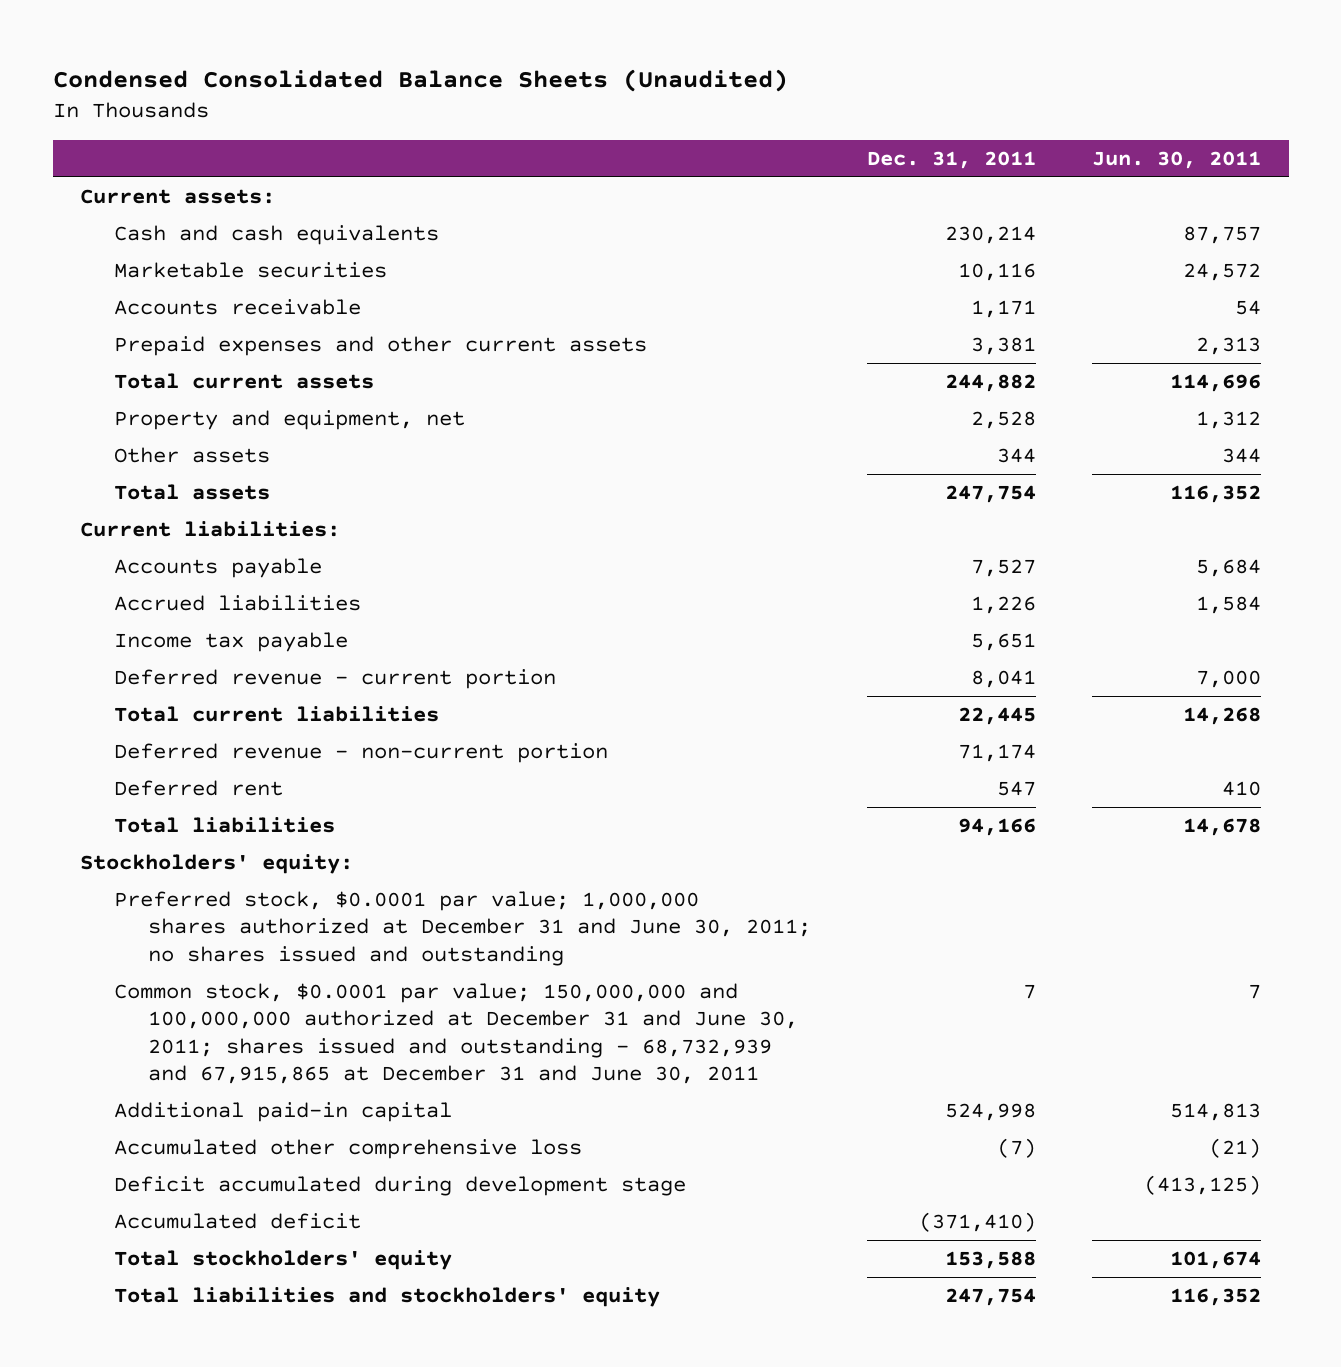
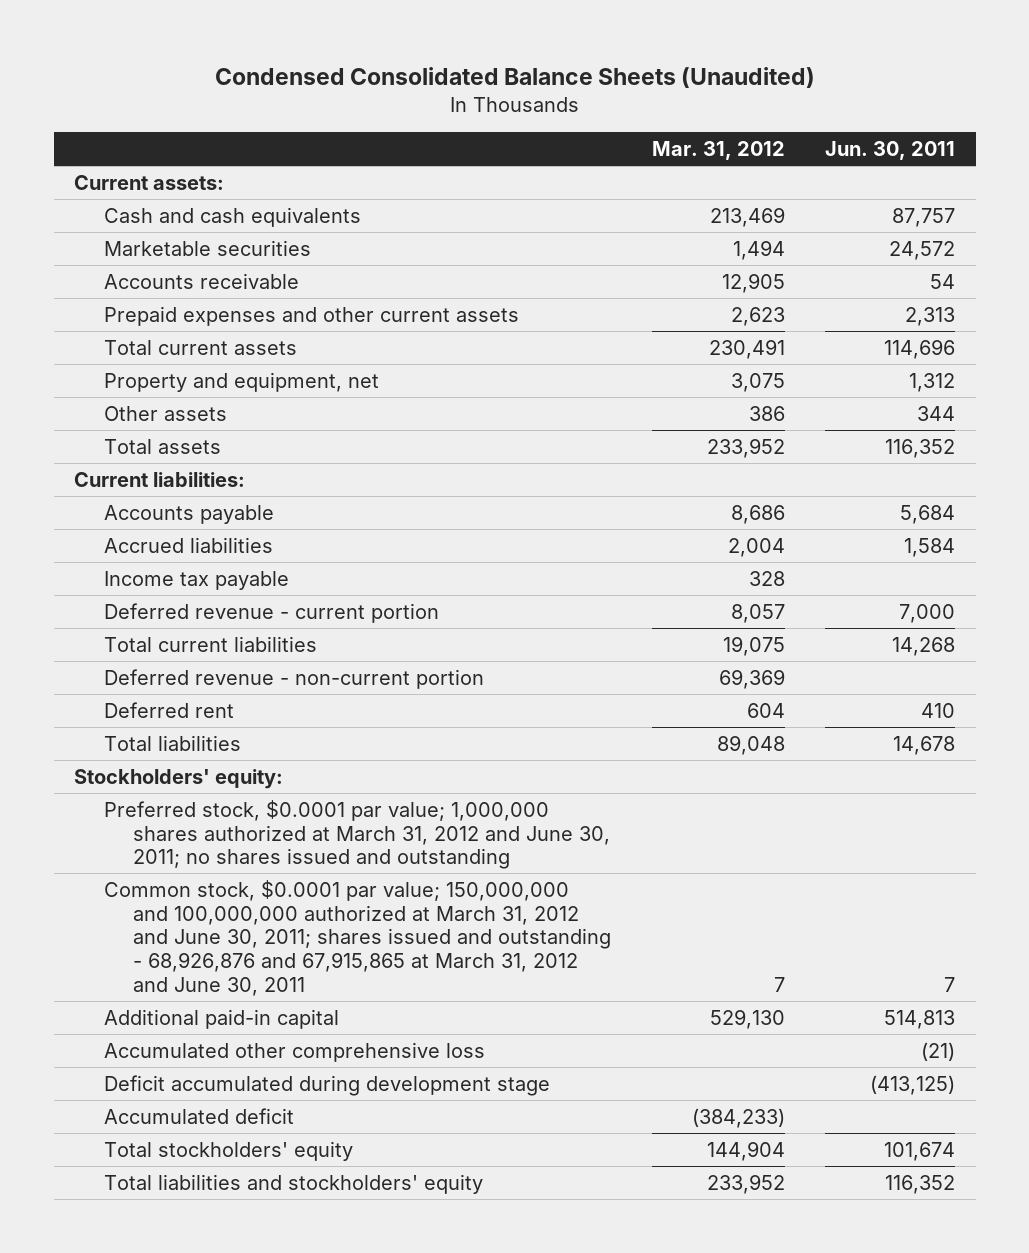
- | Dec. 31, 2011 | Jun. 30, 2011
+ | Mar. 31, 2012 | Jun. 30, 2011
- Preferred stock, $0.0001 par value; 1,000,000 shares authorized at December 31 and June 30, 2011; no shares issued and outstanding
- Common stock, $0.0001 par value; 150,000,000 and 100,000,000 authorized at December 31 and June 30, 2011; shares issued and outstanding - 68,732,939 and 67,915,865 at December 31 and June 30, 2011 | 7 | 7
+ Preferred stock, $0.0001 par value; 1,000,000 shares authorized at March 31, 2012 and June 30, 2011; no shares issued and outstanding
+ Common stock, $0.0001 par value; 150,000,000 and 100,000,000 authorized at March 31, 2012 and June 30, 2011; shares issued and outstanding - 68,926,876 and 67,915,865 at March 31, 2012 and June 30, 2011 | 7 | 7

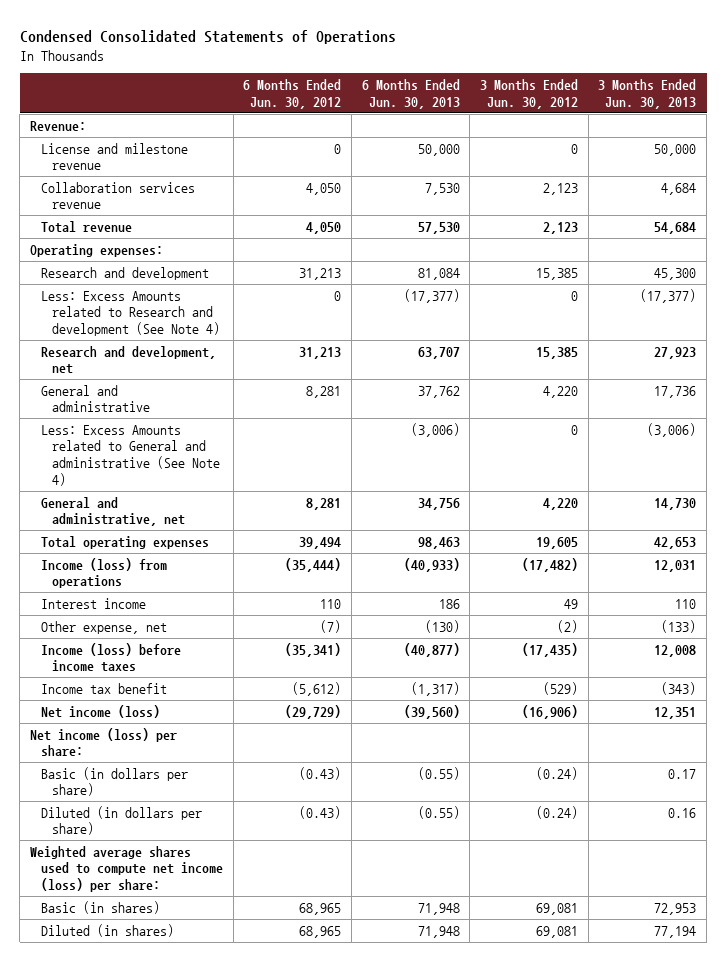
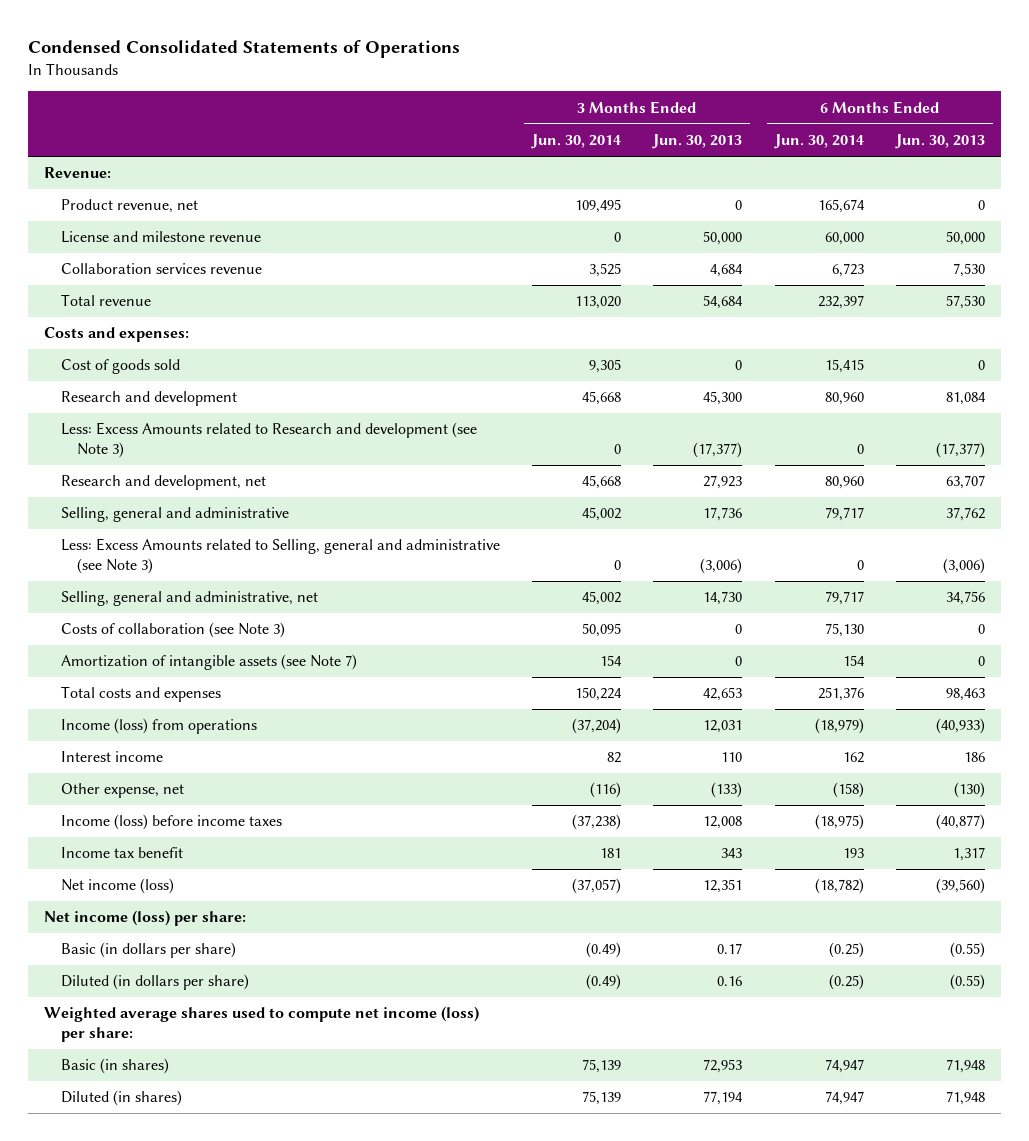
- | 6 Months Ended Jun. 30, 2012 | 6 Months Ended Jun. 30, 2013 | 3 Months Ended Jun. 30, 2012 | 3 Months Ended Jun. 30, 2013
+ | 3 Months Ended Jun. 30, 2014 | 3 Months Ended Jun. 30, 2013 | 6 Months Ended Jun. 30, 2014 | 6 Months Ended Jun. 30, 2013
+ Product revenue, net | 109,495 | 0 | 165,674 | 0
- Operating expenses:
+ Costs and expenses:
+ Cost of goods sold | 9,305 | 0 | 15,415 | 0
- Less: Excess Amounts related to Research and development (See Note 4) | 0 | (17,377) | 0 | (17,377)
+ Less: Excess Amounts related to Research and development (see Note 3) | 0 | (17,377) | 0 | (17,377)
- General and administrative | 8,281 | 37,762 | 4,220 | 17,736
- Less: Excess Amounts related to General and administrative (See Note 4) | | (3,006) | 0 | (3,006)
- General and administrative, net | 8,281 | 34,756 | 4,220 | 14,730
- Total operating expenses | 39,494 | 98,463 | 19,605 | 42,653
+ Selling, general and administrative | 45,002 | 17,736 | 79,717 | 37,762
+ Less: Excess Amounts related to Selling, general and administrative (see Note 3) | 0 | (3,006) | 0 | (3,006)
+ Selling, general and administrative, net | 45,002 | 14,730 | 79,717 | 34,756
+ Costs of collaboration (see Note 3) | 50,095 | 0 | 75,130 | 0
+ Amortization of intangible assets (see Note 7) | 154 | 0 | 154 | 0
+ Total costs and expenses | 150,224 | 42,653 | 251,376 | 98,463
- Income tax benefit | (5,612) | (1,317) | (529) | (343)
+ Income tax benefit | 181 | 343 | 193 | 1,317

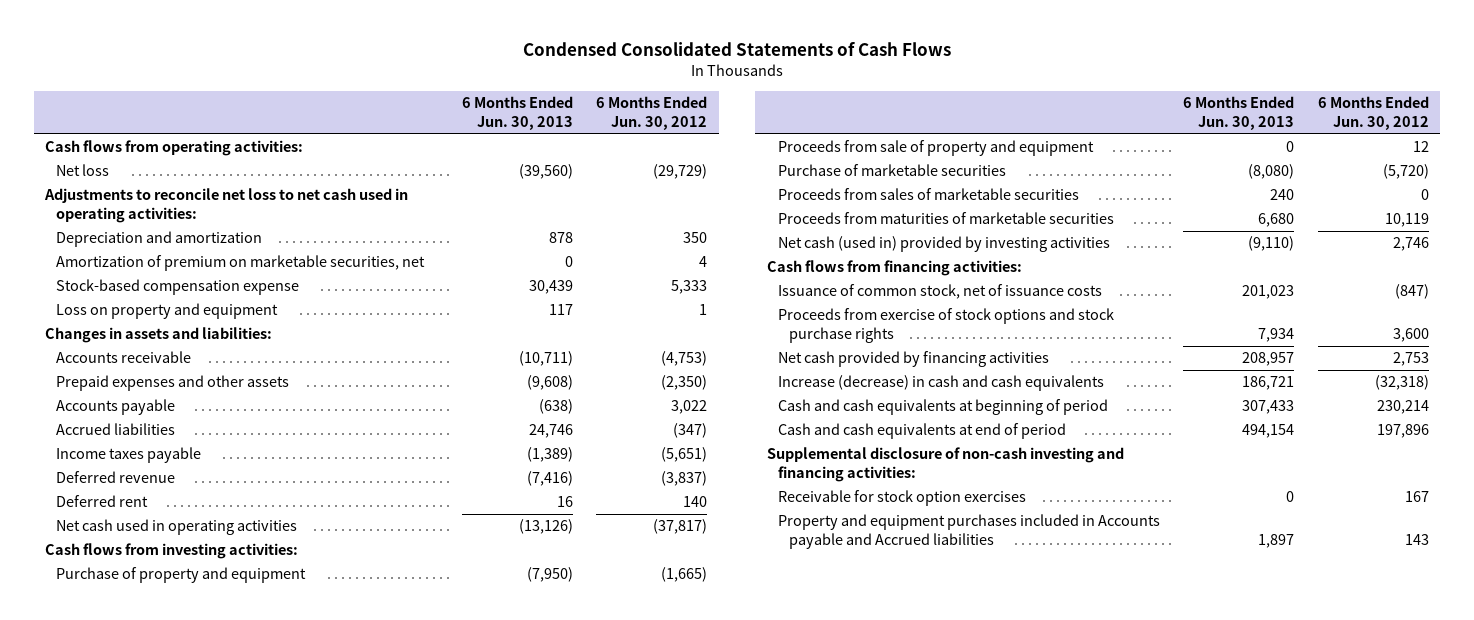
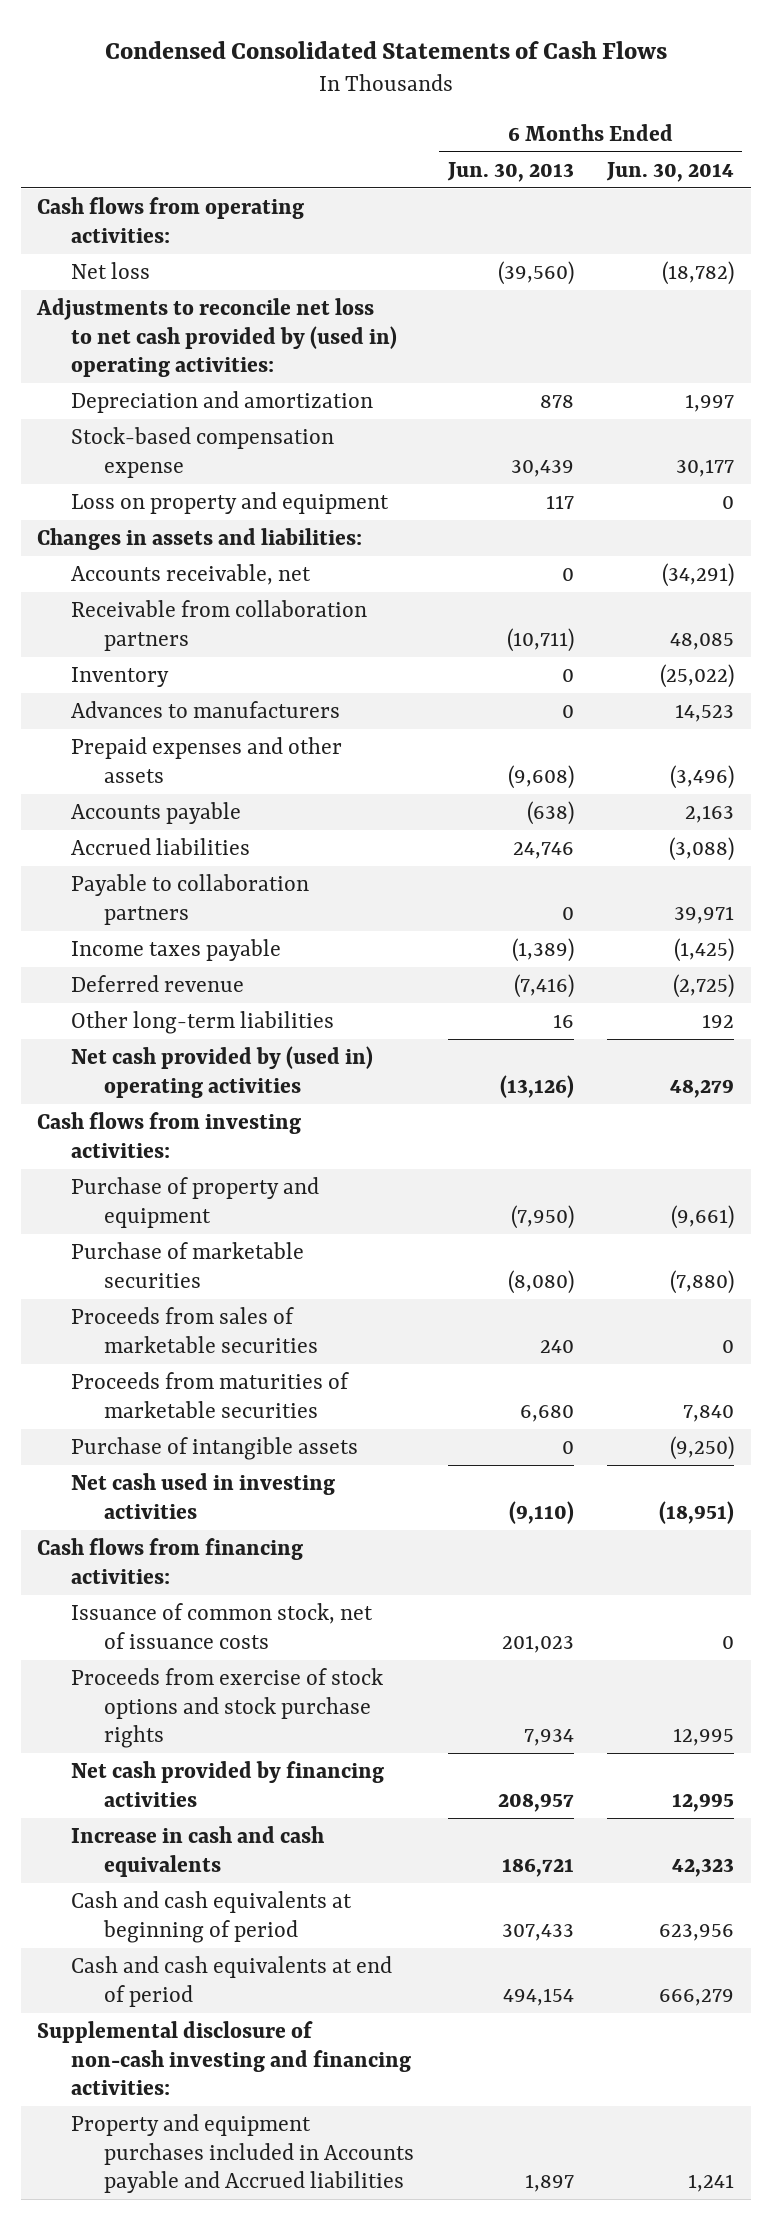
- | 6 Months Ended Jun. 30, 2013 | 6 Months Ended Jun. 30, 2012
+ | 6 Months Ended Jun. 30, 2013 | 6 Months Ended Jun. 30, 2014
- Adjustments to reconcile net loss to net cash used in operating activities:
+ Adjustments to reconcile net loss to net cash provided by (used in) operating activities:
- Amortization of premium on marketable securities, net | 0 | 4
- Accounts receivable | (10,711) | (4,753)
+ Accounts receivable, net | 0 | (34,291)
+ Receivable from collaboration partners | (10,711) | 48,085
+ Inventory | 0 | (25,022)
+ Advances to manufacturers | 0 | 14,523
+ Payable to collaboration partners | 0 | 39,971
- Deferred rent | 16 | 140
- Net cash used in operating activities | (13,126) | (37,817)
+ Other long-term liabilities | 16 | 192
+ Net cash provided by (used in) operating activities | (13,126) | 48,279
- Proceeds from sale of property and equipment | 0 | 12
- Net cash (used in) provided by investing activities | (9,110) | 2,746
+ Purchase of intangible assets | 0 | (9,250)
+ Net cash used in investing activities | (9,110) | (18,951)
- Increase (decrease) in cash and cash equivalents | 186,721 | (32,318)
+ Increase in cash and cash equivalents | 186,721 | 42,323
- Receivable for stock option exercises | 0 | 167

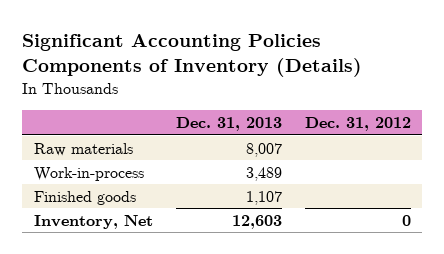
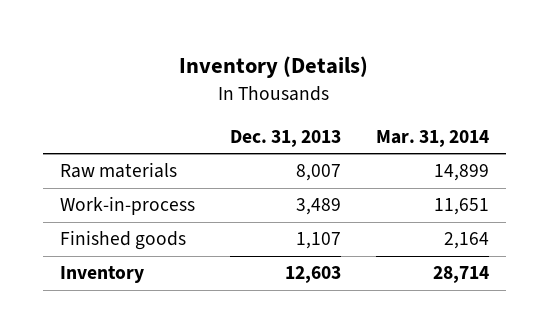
- Significant Accounting Policies Components of Inventory (Details)
+ Inventory (Details)
- | Dec. 31, 2013 | Dec. 31, 2012
+ | Dec. 31, 2013 | Mar. 31, 2014
- Inventory, Net | 12,603 | 0
+ Inventory | 12,603 | 28,714

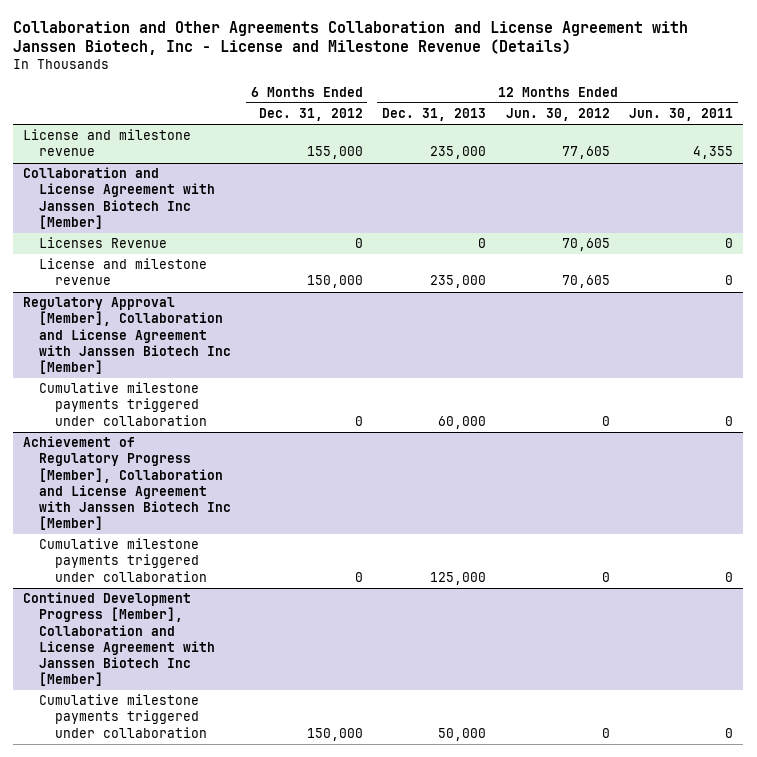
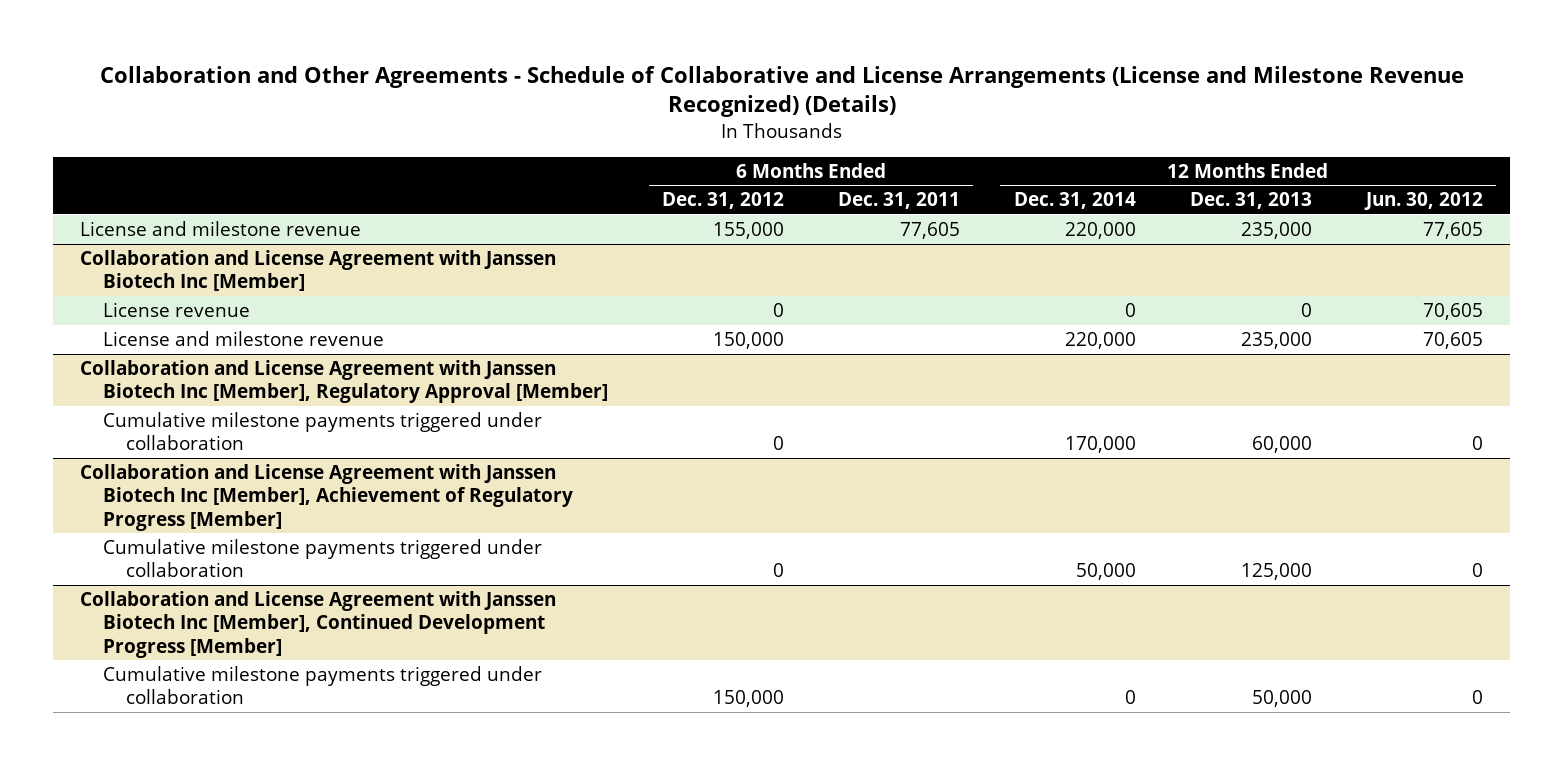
- Collaboration and Other Agreements Collaboration and License Agreement with Janssen Biotech, Inc - License and Milestone Revenue (Details)
+ Collaboration and Other Agreements - Schedule of Collaborative and License Arrangements (License and Milestone Revenue Recognized) (Details)
- | 6 Months Ended Dec. 31, 2012 | 12 Months Ended Dec. 31, 2013 | 12 Months Ended Jun. 30, 2012 | 12 Months Ended Jun. 30, 2011
+ | 6 Months Ended Dec. 31, 2012 | 6 Months Ended Dec. 31, 2011 | 12 Months Ended Dec. 31, 2014 | 12 Months Ended Dec. 31, 2013 | 12 Months Ended Jun. 30, 2012
@ Collaboration and License Agreement with Janssen Biotech Inc [Member]
- Licenses Revenue | 0 | 0 | 70,605 | 0
+ License revenue | 0 | | 0 | 0 | 70,605
- Regulatory Approval [Member], Collaboration and License Agreement with Janssen Biotech Inc [Member]
+ Collaboration and License Agreement with Janssen Biotech Inc [Member], Regulatory Approval [Member]
- Achievement of Regulatory Progress [Member], Collaboration and License Agreement with Janssen Biotech Inc [Member]
+ Collaboration and License Agreement with Janssen Biotech Inc [Member], Achievement of Regulatory Progress [Member]
- Continued Development Progress [Member], Collaboration and License Agreement with Janssen Biotech Inc [Member]
+ Collaboration and License Agreement with Janssen Biotech Inc [Member], Continued Development Progress [Member]

